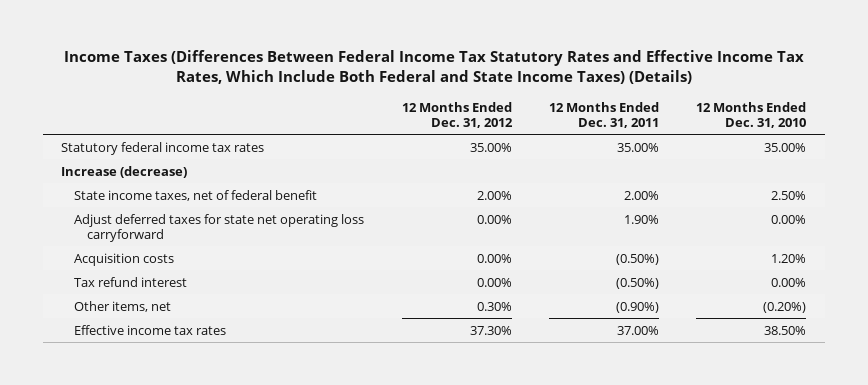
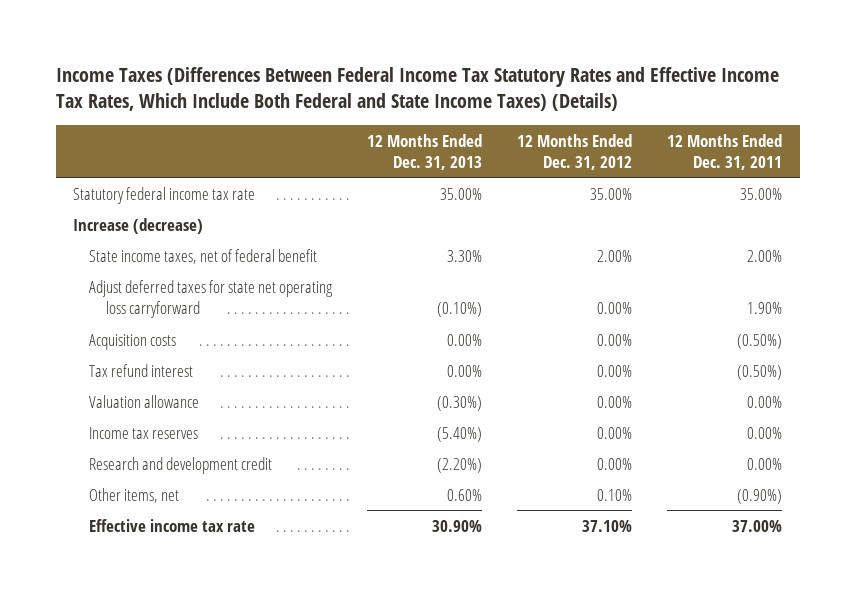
- | 12 Months Ended Dec. 31, 2012 | 12 Months Ended Dec. 31, 2011 | 12 Months Ended Dec. 31, 2010
+ | 12 Months Ended Dec. 31, 2013 | 12 Months Ended Dec. 31, 2012 | 12 Months Ended Dec. 31, 2011
- Statutory federal income tax rates | 35.00% | 35.00% | 35.00%
+ Statutory federal income tax rate | 35.00% | 35.00% | 35.00%
- Other items, net | 0.30% | (0.90%) | (0.20%)
- Effective income tax rates | 37.30% | 37.00% | 38.50%
+ Valuation allowance | (0.30%) | 0.00% | 0.00%
+ Income tax reserves | (5.40%) | 0.00% | 0.00%
+ Research and development credit | (2.20%) | 0.00% | 0.00%
+ Other items, net | 0.60% | 0.10% | (0.90%)
+ Effective income tax rate | 30.90% | 37.10% | 37.00%

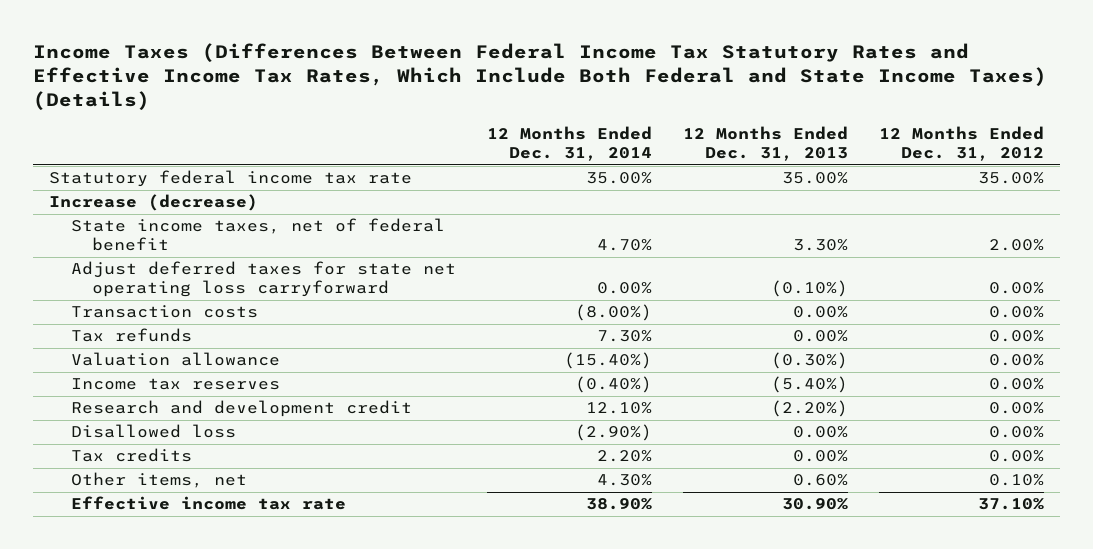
- | 12 Months Ended Dec. 31, 2013 | 12 Months Ended Dec. 31, 2012 | 12 Months Ended Dec. 31, 2011
+ | 12 Months Ended Dec. 31, 2014 | 12 Months Ended Dec. 31, 2013 | 12 Months Ended Dec. 31, 2012
- Acquisition costs | 0.00% | 0.00% | (0.50%)
- Tax refund interest | 0.00% | 0.00% | (0.50%)
+ Transaction costs | (8.00%) | 0.00% | 0.00%
+ Tax refunds | 7.30% | 0.00% | 0.00%
+ Disallowed loss | (2.90%) | 0.00% | 0.00%
+ Tax credits | 2.20% | 0.00% | 0.00%

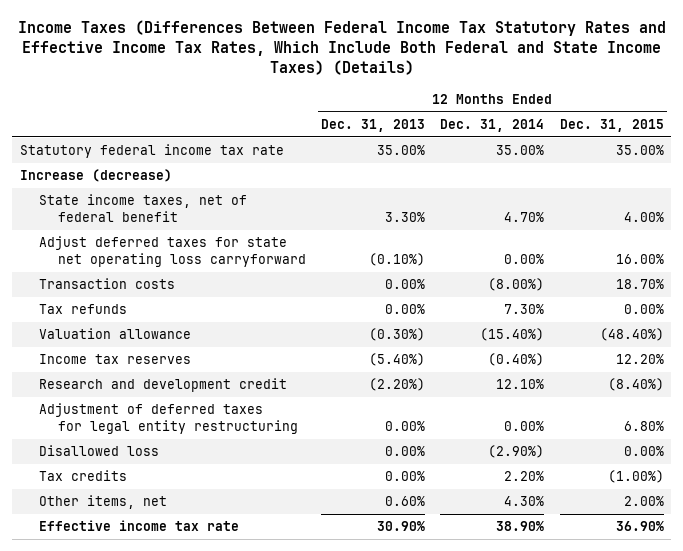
- | 12 Months Ended Dec. 31, 2014 | 12 Months Ended Dec. 31, 2013 | 12 Months Ended Dec. 31, 2012
+ | 12 Months Ended Dec. 31, 2013 | 12 Months Ended Dec. 31, 2014 | 12 Months Ended Dec. 31, 2015
+ Adjustment of deferred taxes for legal entity restructuring | 0.00% | 0.00% | 6.80%

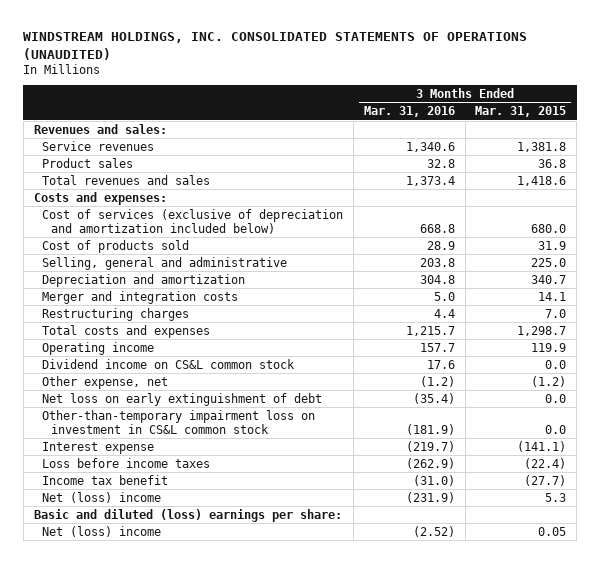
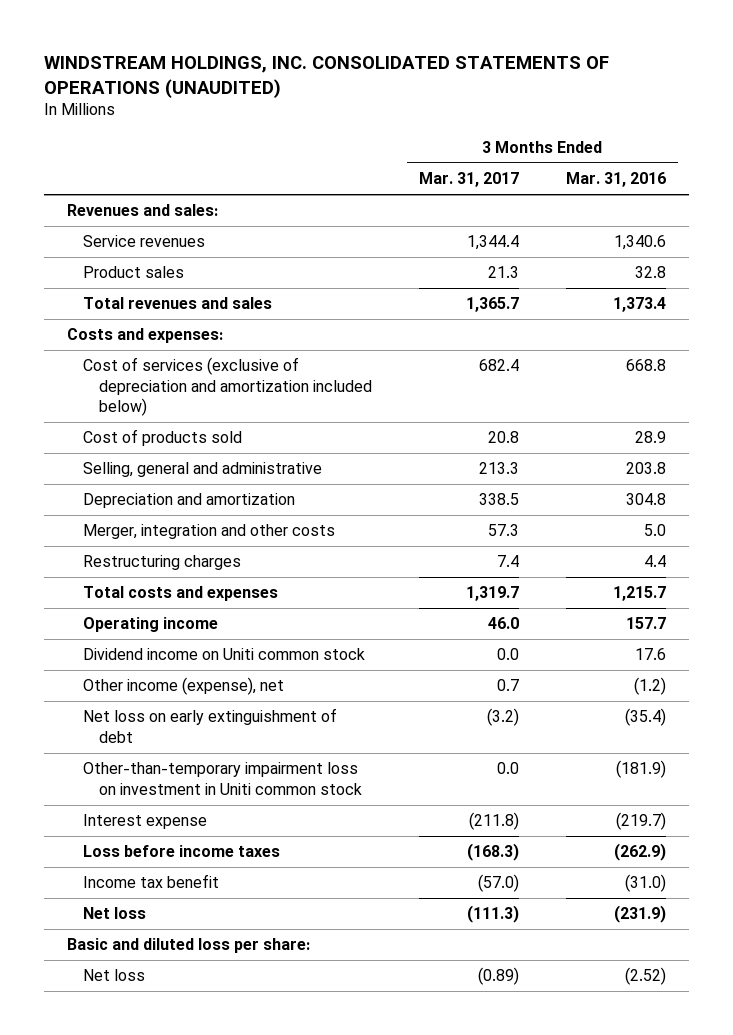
- | 3 Months Ended Mar. 31, 2016 | 3 Months Ended Mar. 31, 2015
+ | 3 Months Ended Mar. 31, 2017 | 3 Months Ended Mar. 31, 2016
- Merger and integration costs | 5.0 | 14.1
+ Merger, integration and other costs | 57.3 | 5.0
- Dividend income on CS&L common stock | 17.6 | 0.0
- Other expense, net | (1.2) | (1.2)
+ Dividend income on Uniti common stock | 0.0 | 17.6
+ Other income (expense), net | 0.7 | (1.2)
- Other-than-temporary impairment loss on investment in CS&L common stock | (181.9) | 0.0
+ Other-than-temporary impairment loss on investment in Uniti common stock | 0.0 | (181.9)
- Net (loss) income | (231.9) | 5.3
- Basic and diluted (loss) earnings per share:
- Net (loss) income | (2.52) | 0.05
+ Net loss | (111.3) | (231.9)
+ Basic and diluted loss per share:
+ Net loss | (0.89) | (2.52)

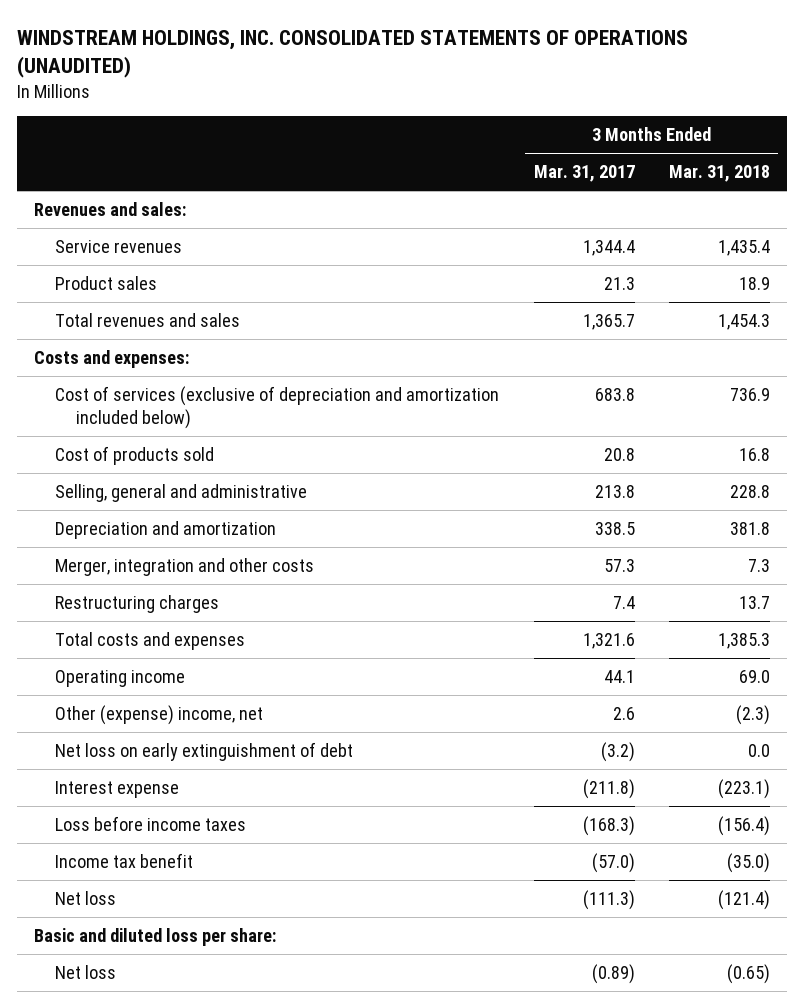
- | 3 Months Ended Mar. 31, 2017 | 3 Months Ended Mar. 31, 2016
+ | 3 Months Ended Mar. 31, 2017 | 3 Months Ended Mar. 31, 2018
- Cost of services (exclusive of depreciation and amortization included below) | 682.4 | 668.8
+ Cost of services (exclusive of depreciation and amortization included below) | 683.8 | 736.9
- Selling, general and administrative | 213.3 | 203.8
+ Selling, general and administrative | 213.8 | 228.8
- Total costs and expenses | 1,319.7 | 1,215.7
- Operating income | 46.0 | 157.7
- Dividend income on Uniti common stock | 0.0 | 17.6
- Other income (expense), net | 0.7 | (1.2)
+ Total costs and expenses | 1,321.6 | 1,385.3
+ Operating income | 44.1 | 69.0
+ Other (expense) income, net | 2.6 | (2.3)
- Other-than-temporary impairment loss on investment in Uniti common stock | 0.0 | (181.9)

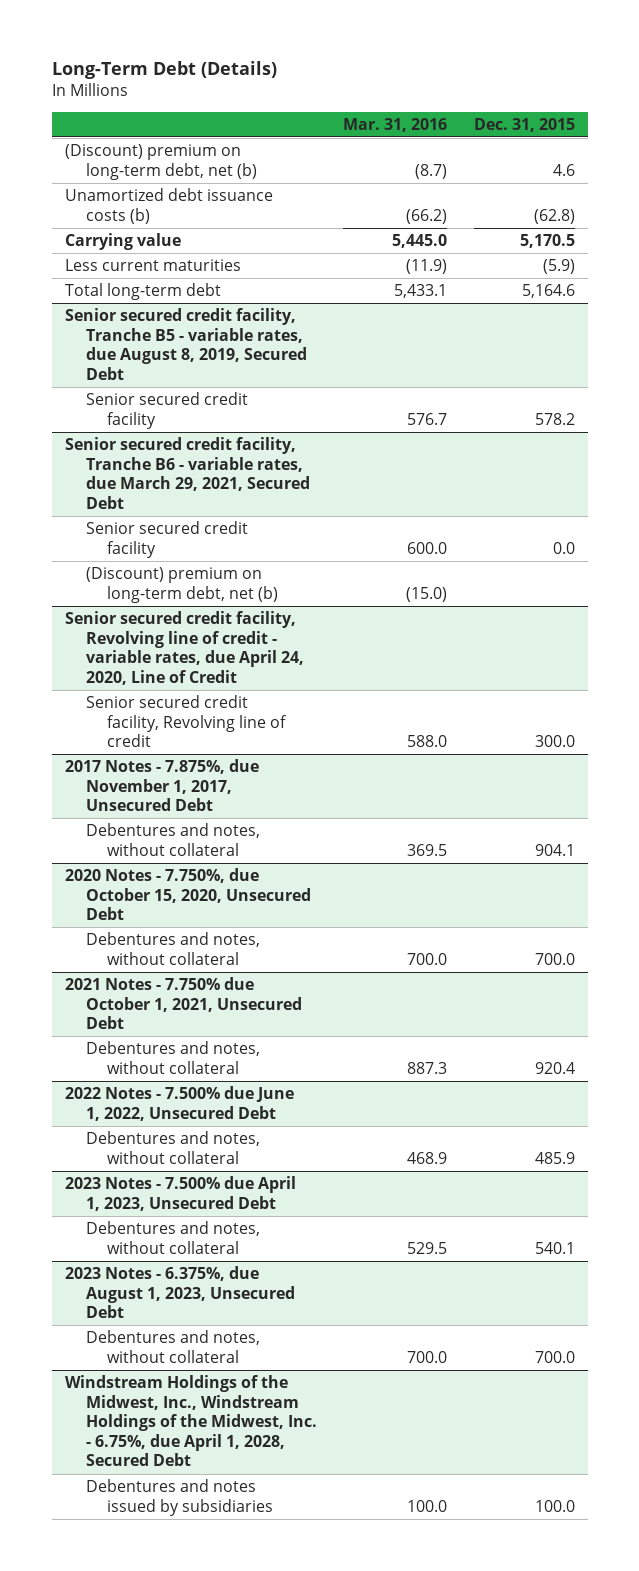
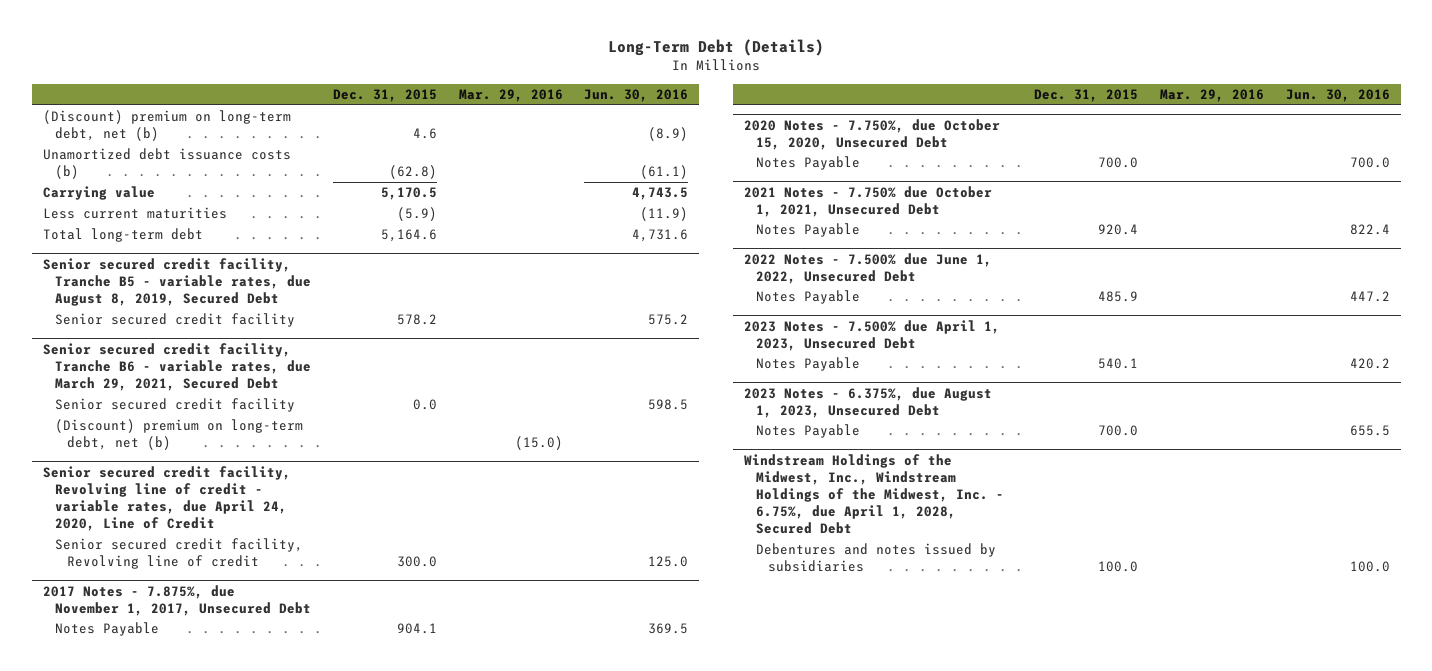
- | Mar. 31, 2016 | Dec. 31, 2015
+ | Dec. 31, 2015 | Mar. 29, 2016 | Jun. 30, 2016
@ 2017 Notes - 7.875%, due November 1, 2017, Unsecured Debt
- Debentures and notes, without collateral | 369.5 | 904.1
+ Notes Payable | 904.1 | | 369.5
@ 2020 Notes - 7.750%, due October 15, 2020, Unsecured Debt
- Debentures and notes, without collateral | 700.0 | 700.0
+ Notes Payable | 700.0 | | 700.0
@ 2021 Notes - 7.750% due October 1, 2021, Unsecured Debt
- Debentures and notes, without collateral | 887.3 | 920.4
+ Notes Payable | 920.4 | | 822.4
@ 2022 Notes - 7.500% due June 1, 2022, Unsecured Debt
- Debentures and notes, without collateral | 468.9 | 485.9
+ Notes Payable | 485.9 | | 447.2
@ 2023 Notes - 7.500% due April 1, 2023, Unsecured Debt
- Debentures and notes, without collateral | 529.5 | 540.1
+ Notes Payable | 540.1 | | 420.2
@ 2023 Notes - 6.375%, due August 1, 2023, Unsecured Debt
- Debentures and notes, without collateral | 700.0 | 700.0
+ Notes Payable | 700.0 | | 655.5

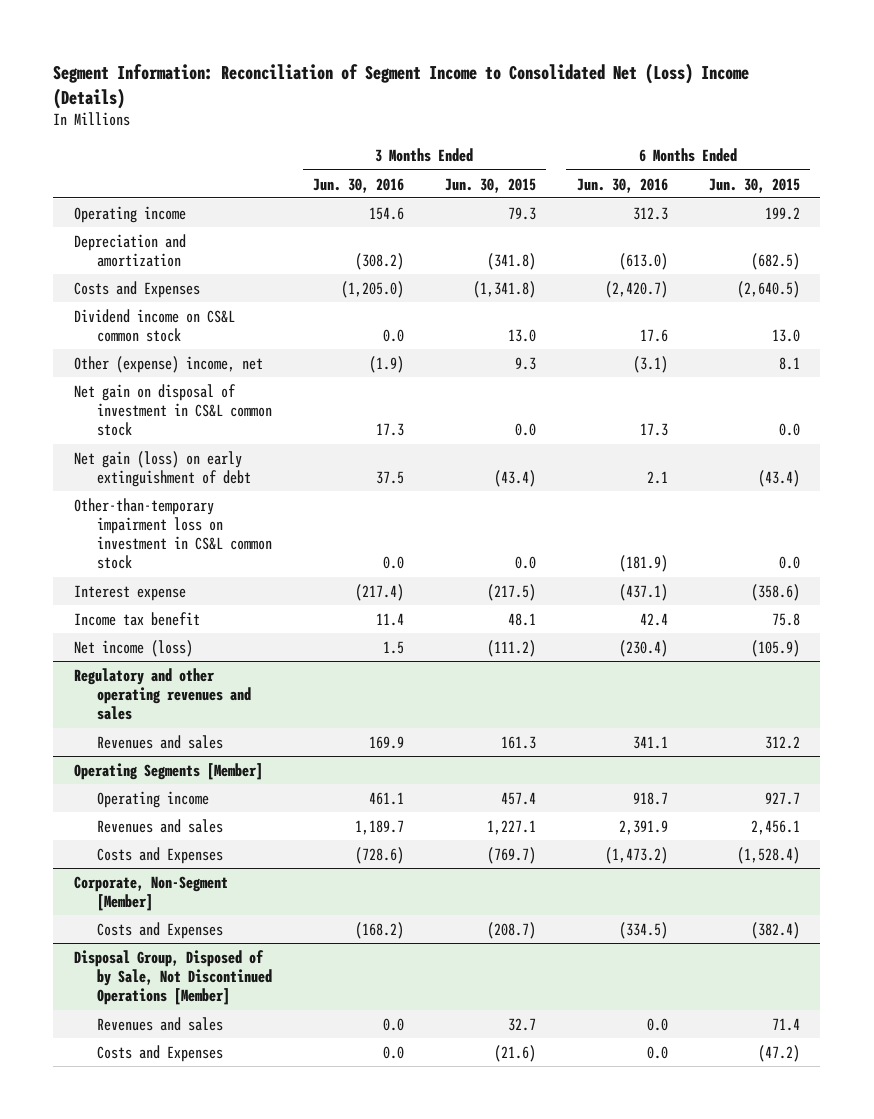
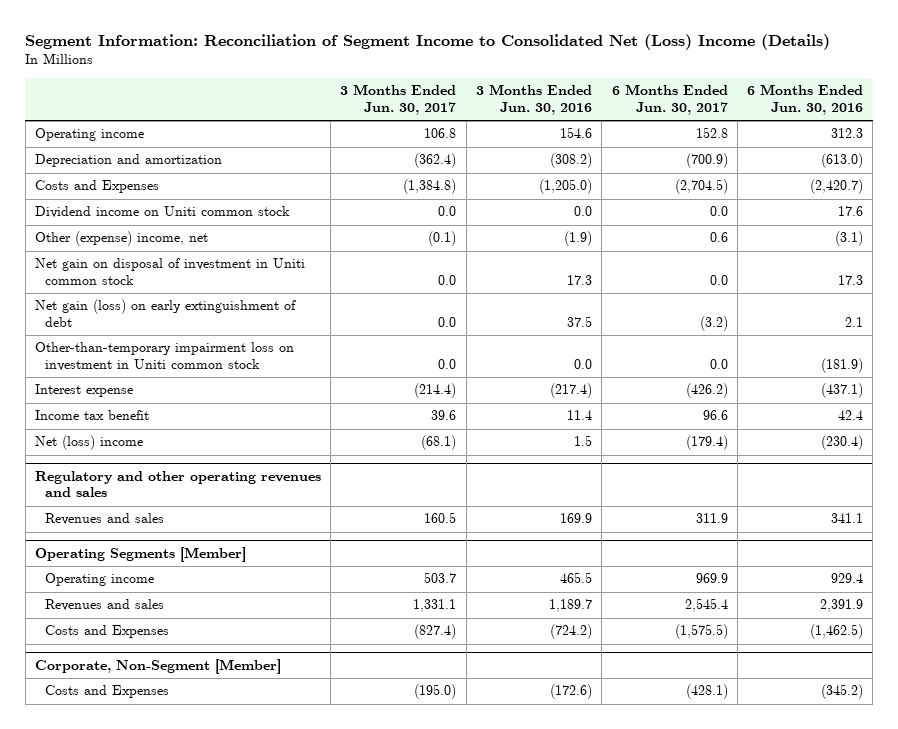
- | 3 Months Ended Jun. 30, 2016 | 3 Months Ended Jun. 30, 2015 | 6 Months Ended Jun. 30, 2016 | 6 Months Ended Jun. 30, 2015
+ | 3 Months Ended Jun. 30, 2017 | 3 Months Ended Jun. 30, 2016 | 6 Months Ended Jun. 30, 2017 | 6 Months Ended Jun. 30, 2016
- Dividend income on CS&L common stock | 0.0 | 13.0 | 17.6 | 13.0
+ Dividend income on Uniti common stock | 0.0 | 0.0 | 0.0 | 17.6
- Net gain on disposal of investment in CS&L common stock | 17.3 | 0.0 | 17.3 | 0.0
+ Net gain on disposal of investment in Uniti common stock | 0.0 | 17.3 | 0.0 | 17.3
- Other-than-temporary impairment loss on investment in CS&L common stock | 0.0 | 0.0 | (181.9) | 0.0
+ Other-than-temporary impairment loss on investment in Uniti common stock | 0.0 | 0.0 | 0.0 | (181.9)
- Net income (loss) | 1.5 | (111.2) | (230.4) | (105.9)
+ Net (loss) income | (68.1) | 1.5 | (179.4) | (230.4)
@ Operating Segments [Member]
- Operating income | 461.1 | 457.4 | 918.7 | 927.7
+ Operating income | 503.7 | 465.5 | 969.9 | 929.4
- Costs and Expenses | (728.6) | (769.7) | (1,473.2) | (1,528.4)
+ Costs and Expenses | (827.4) | (724.2) | (1,575.5) | (1,462.5)
@ Corporate, Non-Segment [Member]
- Costs and Expenses | (168.2) | (208.7) | (334.5) | (382.4)
- Disposal Group, Disposed of by Sale, Not Discontinued Operations [Member]
- Revenues and sales | 0.0 | 32.7 | 0.0 | 71.4
- Costs and Expenses | 0.0 | (21.6) | 0.0 | (47.2)
@ Corporate, Non-Segment [Member]
+ Costs and Expenses | (195.0) | (172.6) | (428.1) | (345.2)

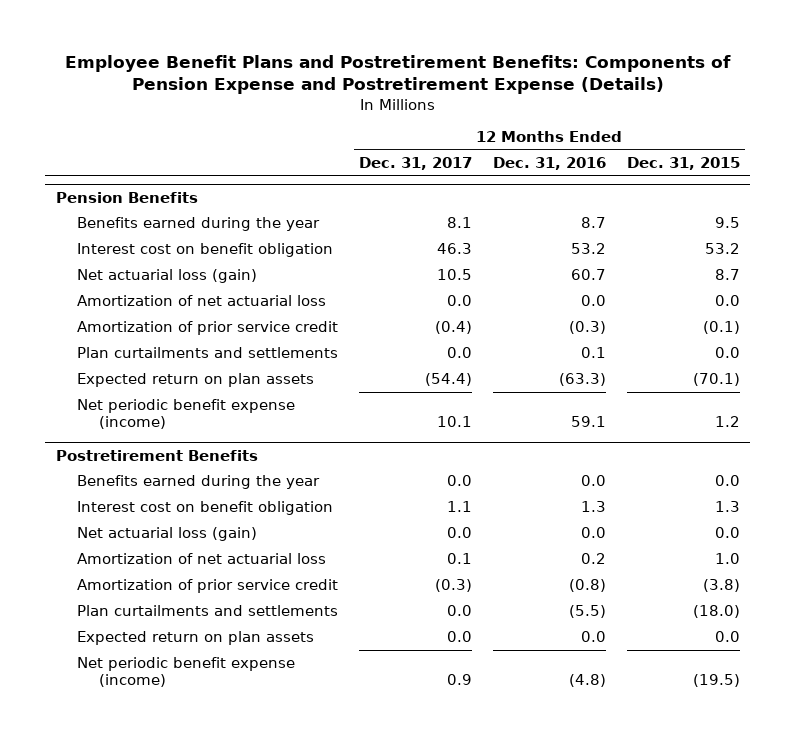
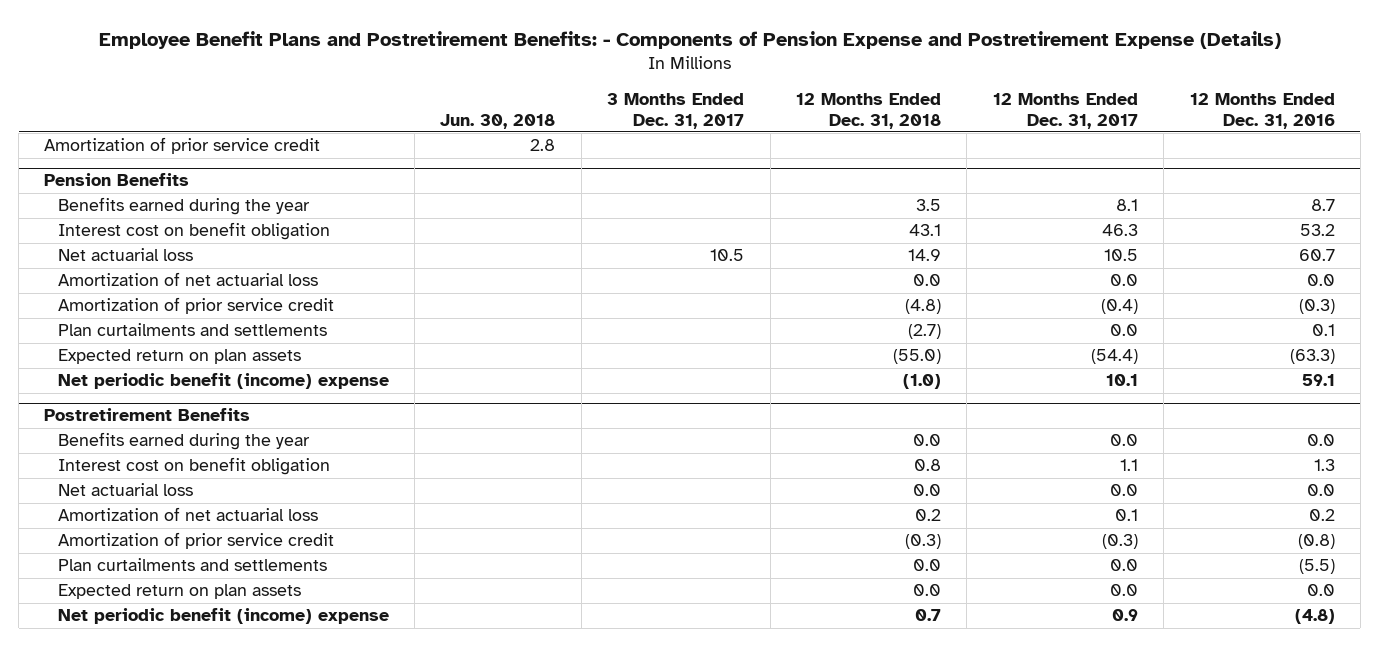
- Employee Benefit Plans and Postretirement Benefits: Components of Pension Expense and Postretirement Expense (Details)
+ Employee Benefit Plans and Postretirement Benefits: - Components of Pension Expense and Postretirement Expense (Details)
- | 12 Months Ended Dec. 31, 2017 | 12 Months Ended Dec. 31, 2016 | 12 Months Ended Dec. 31, 2015
+ | Jun. 30, 2018 | 3 Months Ended Dec. 31, 2017 | 12 Months Ended Dec. 31, 2018 | 12 Months Ended Dec. 31, 2017 | 12 Months Ended Dec. 31, 2016
+ Amortization of prior service credit | 2.8 | | | |
@ Pension Benefits
- Net actuarial loss (gain) | 10.5 | 60.7 | 8.7
+ Net actuarial loss | | 10.5 | 14.9 | 10.5 | 60.7
- Net periodic benefit expense (income) | 10.1 | 59.1 | 1.2
+ Net periodic benefit (income) expense | | | (1.0) | 10.1 | 59.1
@ Postretirement Benefits
- Net actuarial loss (gain) | 0.0 | 0.0 | 0.0
+ Net actuarial loss | | | 0.0 | 0.0 | 0.0
- Net periodic benefit expense (income) | 0.9 | (4.8) | (19.5)
+ Net periodic benefit (income) expense | | | 0.7 | 0.9 | (4.8)

